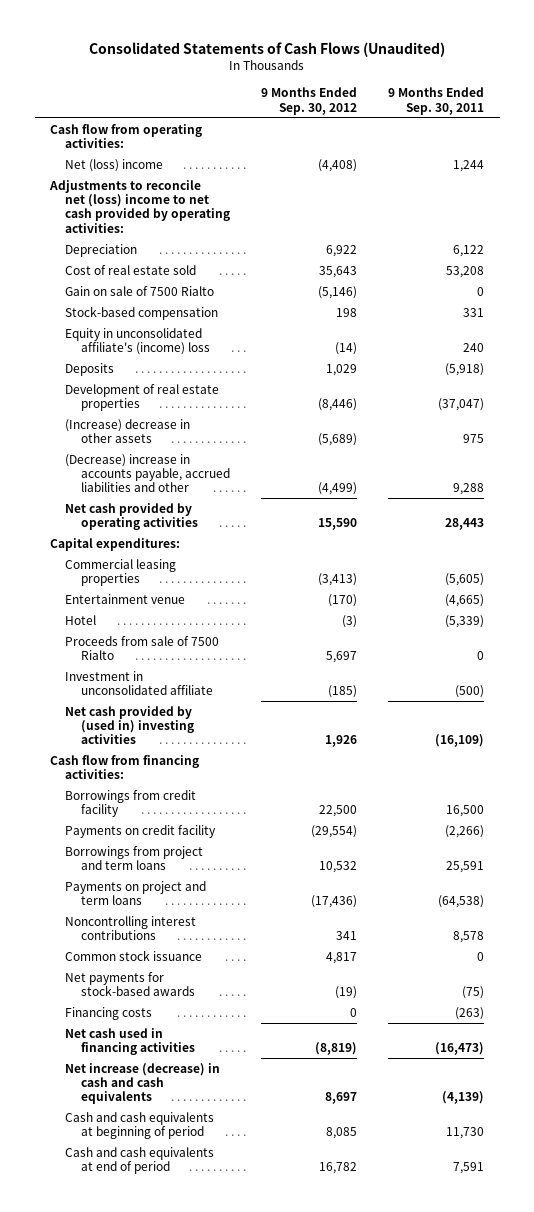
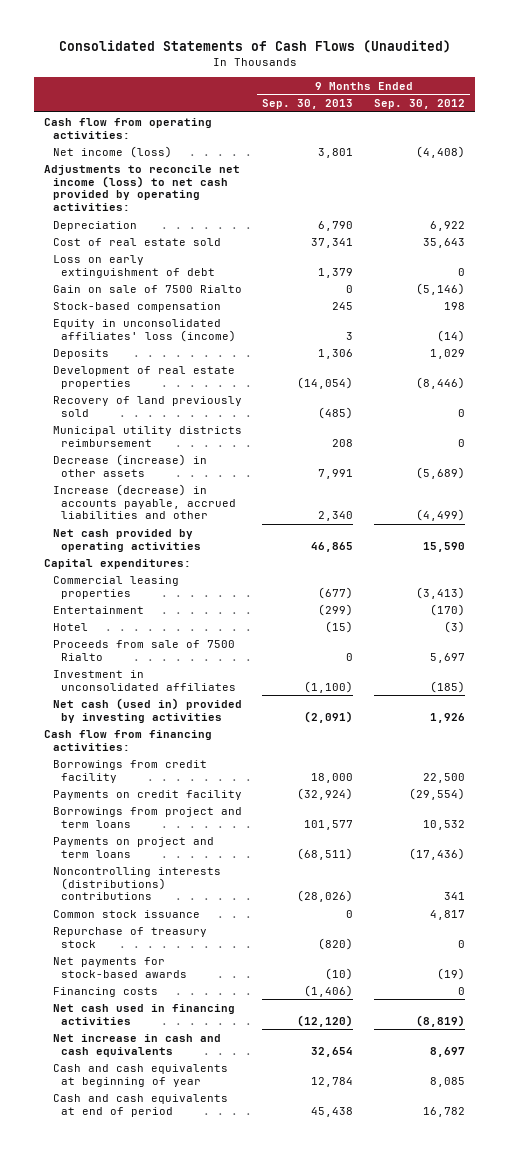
- | 9 Months Ended Sep. 30, 2012 | 9 Months Ended Sep. 30, 2011
+ | 9 Months Ended Sep. 30, 2013 | 9 Months Ended Sep. 30, 2012
- Net (loss) income | (4,408) | 1,244
- Adjustments to reconcile net (loss) income to net cash provided by operating activities:
+ Net income (loss) | 3,801 | (4,408)
+ Adjustments to reconcile net income (loss) to net cash provided by operating activities:
+ Loss on early extinguishment of debt | 1,379 | 0
- Equity in unconsolidated affiliate's (income) loss | (14) | 240
+ Equity in unconsolidated affiliates' loss (income) | 3 | (14)
- (Increase) decrease in other assets | (5,689) | 975
- (Decrease) increase in accounts payable, accrued liabilities and other | (4,499) | 9,288
+ Recovery of land previously sold | (485) | 0
+ Municipal utility districts reimbursement | 208 | 0
+ Decrease (increase) in other assets | 7,991 | (5,689)
+ Increase (decrease) in accounts payable, accrued liabilities and other | 2,340 | (4,499)
- Entertainment venue | (170) | (4,665)
+ Entertainment | (299) | (170)
- Investment in unconsolidated affiliate | (185) | (500)
- Net cash provided by (used in) investing activities | 1,926 | (16,109)
+ Investment in unconsolidated affiliates | (1,100) | (185)
+ Net cash (used in) provided by investing activities | (2,091) | 1,926
- Noncontrolling interest contributions | 341 | 8,578
+ Noncontrolling interests (distributions) contributions | (28,026) | 341
+ Repurchase of treasury stock | (820) | 0
- Net increase (decrease) in cash and cash equivalents | 8,697 | (4,139)
- Cash and cash equivalents at beginning of period | 8,085 | 11,730
+ Net increase in cash and cash equivalents | 32,654 | 8,697
+ Cash and cash equivalents at beginning of year | 12,784 | 8,085

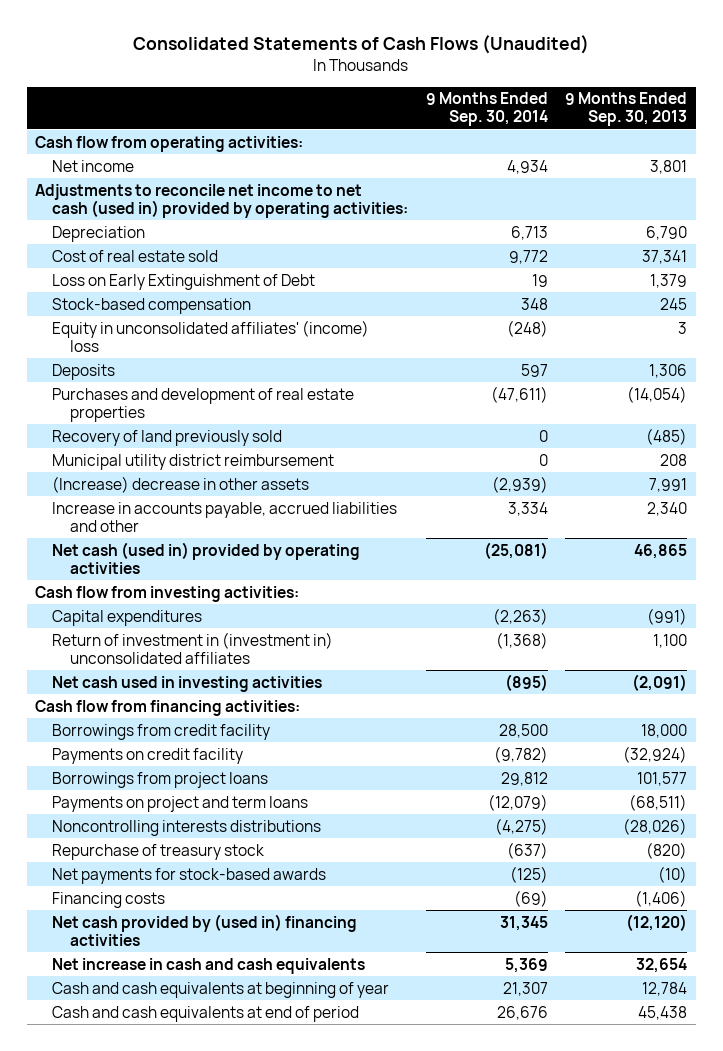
- | 9 Months Ended Sep. 30, 2013 | 9 Months Ended Sep. 30, 2012
+ | 9 Months Ended Sep. 30, 2014 | 9 Months Ended Sep. 30, 2013
- Net income (loss) | 3,801 | (4,408)
- Adjustments to reconcile net income (loss) to net cash provided by operating activities:
+ Net income | 4,934 | 3,801
+ Adjustments to reconcile net income to net cash (used in) provided by operating activities:
- Loss on early extinguishment of debt | 1,379 | 0
- Gain on sale of 7500 Rialto | 0 | (5,146)
+ Loss on Early Extinguishment of Debt | 19 | 1,379
- Equity in unconsolidated affiliates' loss (income) | 3 | (14)
+ Equity in unconsolidated affiliates' (income) loss | (248) | 3
- Development of real estate properties | (14,054) | (8,446)
+ Purchases and development of real estate properties | (47,611) | (14,054)
- Municipal utility districts reimbursement | 208 | 0
- Decrease (increase) in other assets | 7,991 | (5,689)
- Increase (decrease) in accounts payable, accrued liabilities and other | 2,340 | (4,499)
- Net cash provided by operating activities | 46,865 | 15,590
- Capital expenditures:
- Commercial leasing properties | (677) | (3,413)
- Entertainment | (299) | (170)
- Hotel | (15) | (3)
- Proceeds from sale of 7500 Rialto | 0 | 5,697
- Investment in unconsolidated affiliates | (1,100) | (185)
- Net cash (used in) provided by investing activities | (2,091) | 1,926
+ Municipal utility district reimbursement | 0 | 208
+ (Increase) decrease in other assets | (2,939) | 7,991
+ Increase in accounts payable, accrued liabilities and other | 3,334 | 2,340
+ Net cash (used in) provided by operating activities | (25,081) | 46,865
+ Cash flow from investing activities:
+ Capital expenditures | (2,263) | (991)
+ Return of investment in (investment in) unconsolidated affiliates | (1,368) | 1,100
+ Net cash used in investing activities | (895) | (2,091)
- Borrowings from project and term loans | 101,577 | 10,532
+ Borrowings from project loans | 29,812 | 101,577
- Noncontrolling interests (distributions) contributions | (28,026) | 341
- Common stock issuance | 0 | 4,817
+ Noncontrolling interests distributions | (4,275) | (28,026)
- Net cash used in financing activities | (12,120) | (8,819)
+ Net cash provided by (used in) financing activities | 31,345 | (12,120)

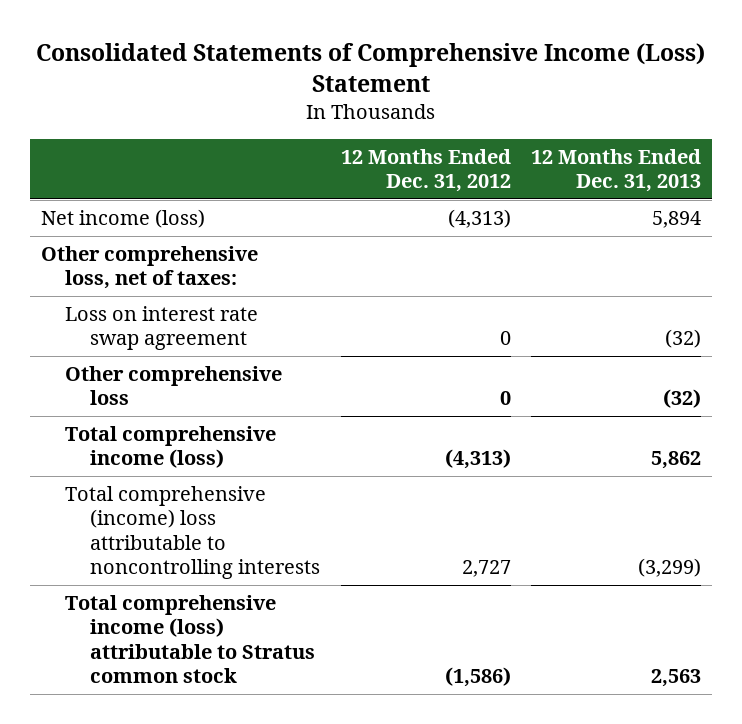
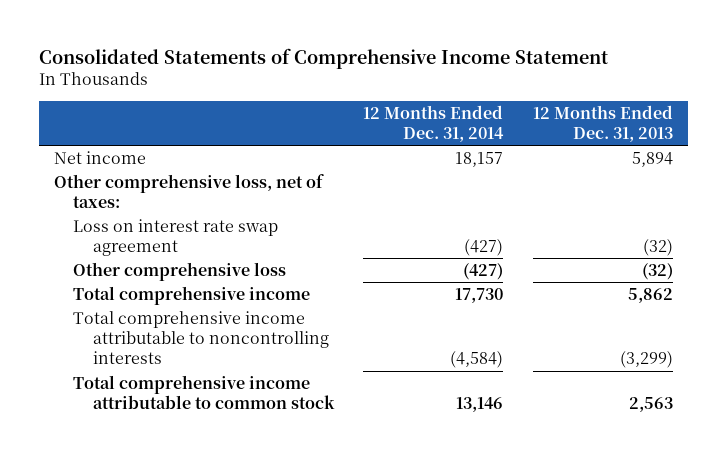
- Consolidated Statements of Comprehensive Income (Loss) Statement
+ Consolidated Statements of Comprehensive Income Statement
- | 12 Months Ended Dec. 31, 2012 | 12 Months Ended Dec. 31, 2013
+ | 12 Months Ended Dec. 31, 2014 | 12 Months Ended Dec. 31, 2013
- Net income (loss) | (4,313) | 5,894
+ Net income | 18,157 | 5,894
- Total comprehensive income (loss) | (4,313) | 5,862
- Total comprehensive (income) loss attributable to noncontrolling interests | 2,727 | (3,299)
- Total comprehensive income (loss) attributable to Stratus common stock | (1,586) | 2,563
+ Total comprehensive income | 17,730 | 5,862
+ Total comprehensive income attributable to noncontrolling interests | (4,584) | (3,299)
+ Total comprehensive income attributable to common stock | 13,146 | 2,563

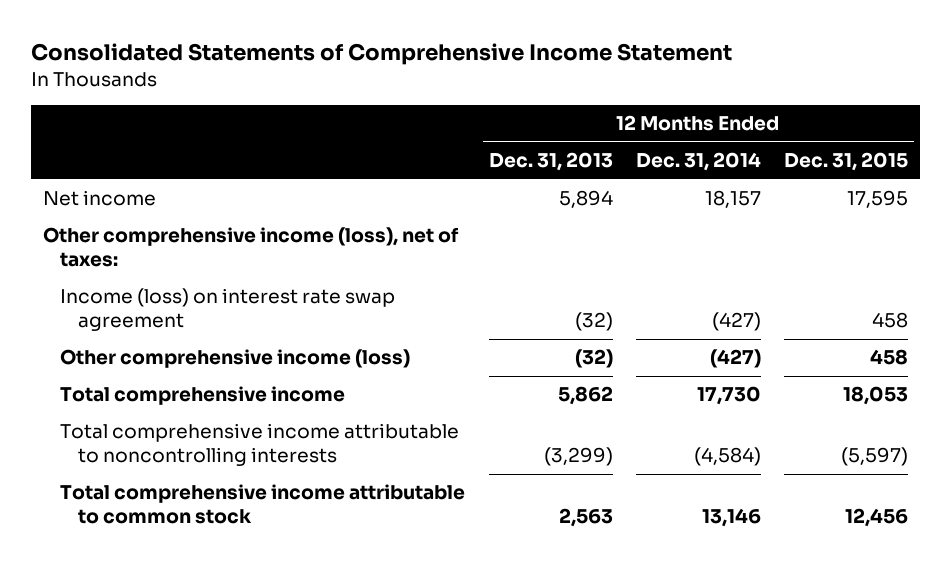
- | 12 Months Ended Dec. 31, 2014 | 12 Months Ended Dec. 31, 2013
+ | 12 Months Ended Dec. 31, 2013 | 12 Months Ended Dec. 31, 2014 | 12 Months Ended Dec. 31, 2015
- Other comprehensive loss, net of taxes:
- Loss on interest rate swap agreement | (427) | (32)
- Other comprehensive loss | (427) | (32)
+ Other comprehensive income (loss), net of taxes:
+ Income (loss) on interest rate swap agreement | (32) | (427) | 458
+ Other comprehensive income (loss) | (32) | (427) | 458

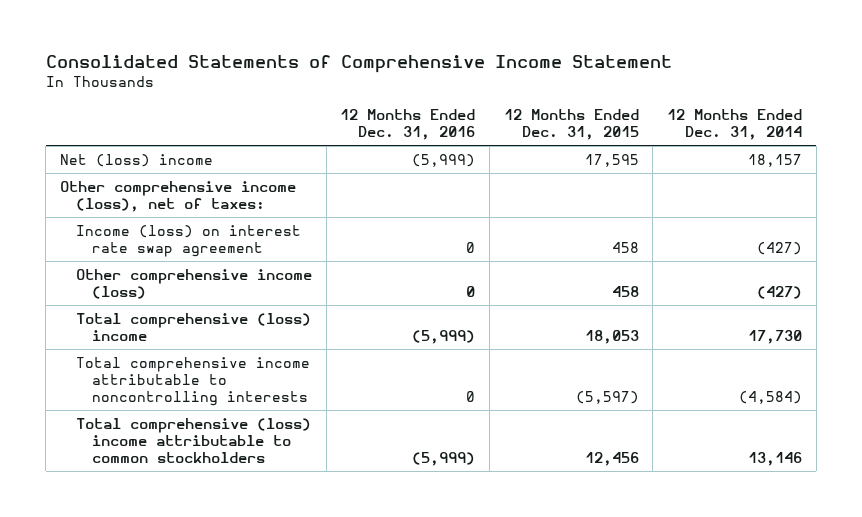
- | 12 Months Ended Dec. 31, 2013 | 12 Months Ended Dec. 31, 2014 | 12 Months Ended Dec. 31, 2015
+ | 12 Months Ended Dec. 31, 2016 | 12 Months Ended Dec. 31, 2015 | 12 Months Ended Dec. 31, 2014
- Net income | 5,894 | 18,157 | 17,595
+ Net (loss) income | (5,999) | 17,595 | 18,157
- Total comprehensive income | 5,862 | 17,730 | 18,053
+ Total comprehensive (loss) income | (5,999) | 18,053 | 17,730
- Total comprehensive income attributable to common stock | 2,563 | 13,146 | 12,456
+ Total comprehensive (loss) income attributable to common stockholders | (5,999) | 12,456 | 13,146

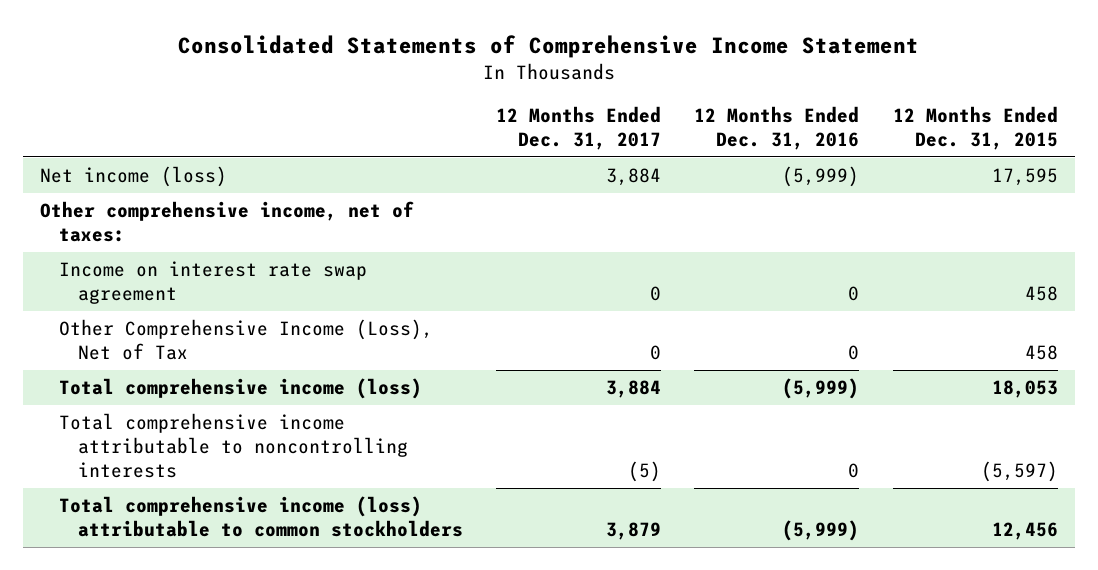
- | 12 Months Ended Dec. 31, 2016 | 12 Months Ended Dec. 31, 2015 | 12 Months Ended Dec. 31, 2014
+ | 12 Months Ended Dec. 31, 2017 | 12 Months Ended Dec. 31, 2016 | 12 Months Ended Dec. 31, 2015
- Net (loss) income | (5,999) | 17,595 | 18,157
- Other comprehensive income (loss), net of taxes:
- Income (loss) on interest rate swap agreement | 0 | 458 | (427)
- Other comprehensive income (loss) | 0 | 458 | (427)
- Total comprehensive (loss) income | (5,999) | 18,053 | 17,730
+ Net income (loss) | 3,884 | (5,999) | 17,595
+ Other comprehensive income, net of taxes:
+ Income on interest rate swap agreement | 0 | 0 | 458
+ Other Comprehensive Income (Loss), Net of Tax | 0 | 0 | 458
+ Total comprehensive income (loss) | 3,884 | (5,999) | 18,053
- Total comprehensive (loss) income attributable to common stockholders | (5,999) | 12,456 | 13,146
+ Total comprehensive income (loss) attributable to common stockholders | 3,879 | (5,999) | 12,456

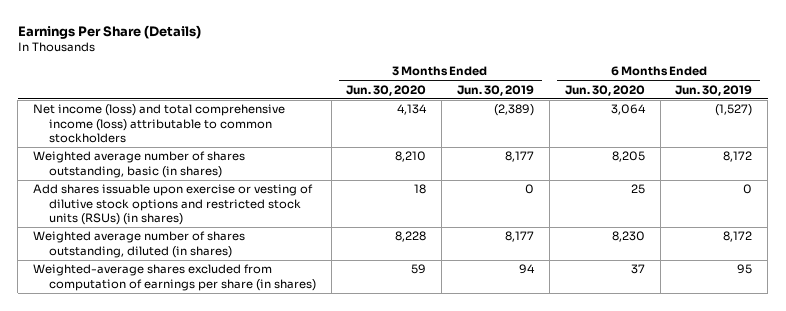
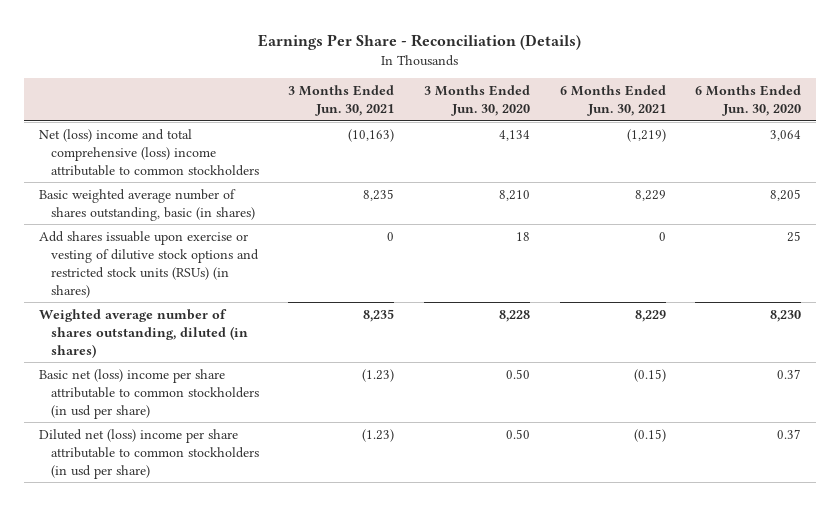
- Earnings Per Share (Details)
+ Earnings Per Share - Reconciliation (Details)
- | 3 Months Ended Jun. 30, 2020 | 3 Months Ended Jun. 30, 2019 | 6 Months Ended Jun. 30, 2020 | 6 Months Ended Jun. 30, 2019
+ | 3 Months Ended Jun. 30, 2021 | 3 Months Ended Jun. 30, 2020 | 6 Months Ended Jun. 30, 2021 | 6 Months Ended Jun. 30, 2020
- Net income (loss) and total comprehensive income (loss) attributable to common stockholders | 4,134 | (2,389) | 3,064 | (1,527)
- Weighted average number of shares outstanding, basic (in shares) | 8,210 | 8,177 | 8,205 | 8,172
+ Net (loss) income and total comprehensive (loss) income attributable to common stockholders | (10,163) | 4,134 | (1,219) | 3,064
+ Basic weighted average number of shares outstanding, basic (in shares) | 8,235 | 8,210 | 8,229 | 8,205
- Weighted-average shares excluded from computation of earnings per share (in shares) | 59 | 94 | 37 | 95
+ Basic net (loss) income per share attributable to common stockholders (in usd per share) | (1.23) | 0.50 | (0.15) | 0.37
+ Diluted net (loss) income per share attributable to common stockholders (in usd per share) | (1.23) | 0.50 | (0.15) | 0.37

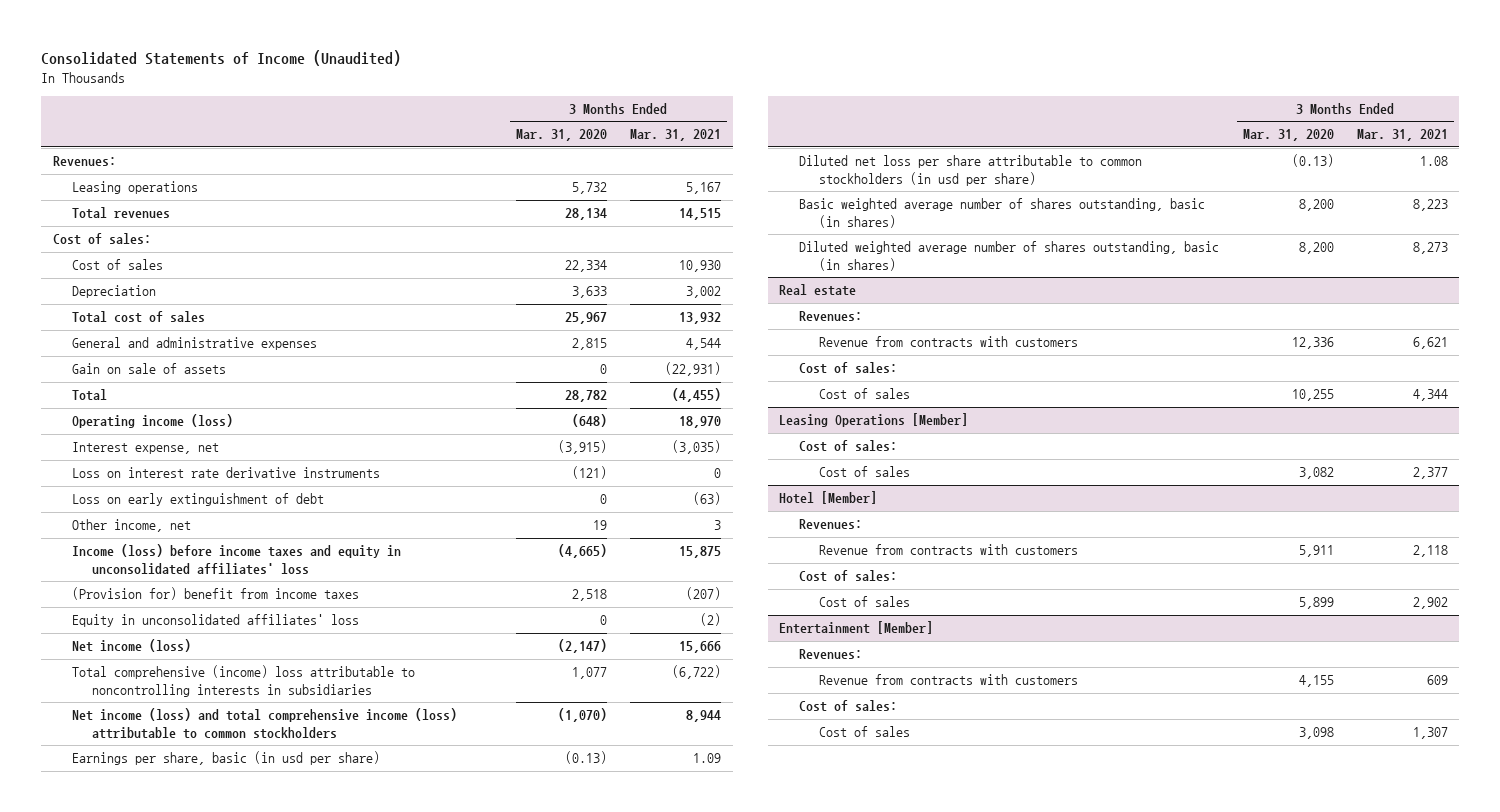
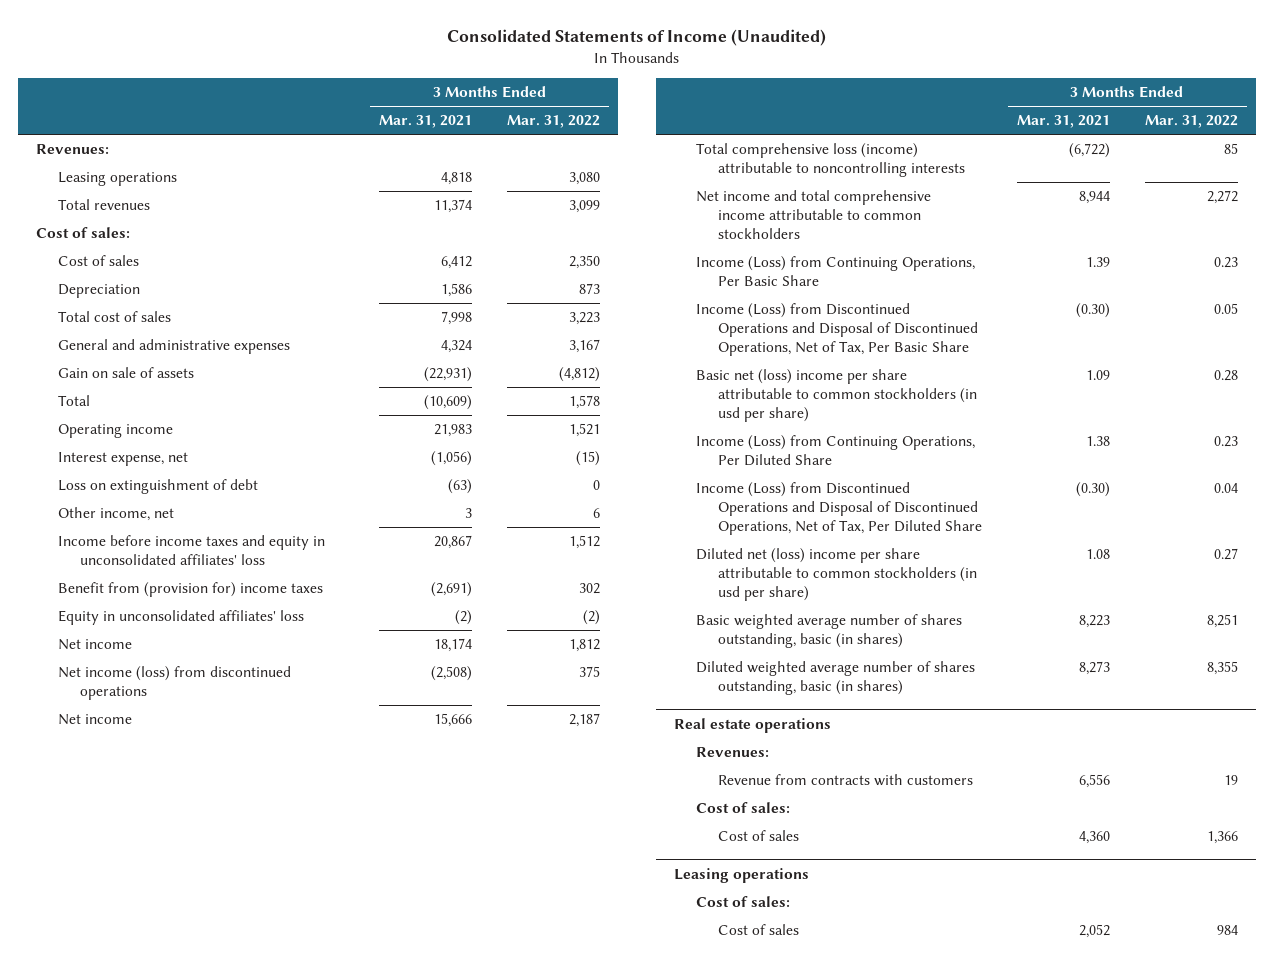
- | 3 Months Ended Mar. 31, 2020 | 3 Months Ended Mar. 31, 2021
+ | 3 Months Ended Mar. 31, 2021 | 3 Months Ended Mar. 31, 2022
- Leasing operations | 5,732 | 5,167
- Total revenues | 28,134 | 14,515
+ Leasing operations | 4,818 | 3,080
+ Total revenues | 11,374 | 3,099
- Cost of sales | 22,334 | 10,930
- Depreciation | 3,633 | 3,002
- Total cost of sales | 25,967 | 13,932
- General and administrative expenses | 2,815 | 4,544
+ Cost of sales | 6,412 | 2,350
+ Depreciation | 1,586 | 873
+ Total cost of sales | 7,998 | 3,223
+ General and administrative expenses | 4,324 | 3,167
- Total | 28,782 | (4,455)
- Operating income (loss) | (648) | 18,970
- Interest expense, net | (3,915) | (3,035)
- Loss on interest rate derivative instruments | (121) | 0
- Loss on early extinguishment of debt | 0 | (63)
+ Total | (10,609) | 1,578
+ Operating income | 21,983 | 1,521
+ Interest expense, net | (1,056) | (15)
+ Loss on extinguishment of debt | (63) | 0
- Income (loss) before income taxes and equity in unconsolidated affiliates' loss | (4,665) | 15,875
- (Provision for) benefit from income taxes | 2,518 | (207)
+ Income before income taxes and equity in unconsolidated affiliates' loss | 20,867 | 1,512
+ Benefit from (provision for) income taxes | (2,691) | 302
- Net income (loss) | (2,147) | 15,666
- Total comprehensive (income) loss attributable to noncontrolling interests in subsidiaries | 1,077 | (6,722)
- Net income (loss) and total comprehensive income (loss) attributable to common stockholders | (1,070) | 8,944
- Earnings per share, basic (in usd per share) | (0.13) | 1.09
- Diluted net loss per share attributable to common stockholders (in usd per share) | (0.13) | 1.08
+ Net income | 18,174 | 1,812
+ Net income (loss) from discontinued operations | (2,508) | 375
+ Net income | 15,666 | 2,187
+ Total comprehensive loss (income) attributable to noncontrolling interests | (6,722) | 85
+ Net income and total comprehensive income attributable to common stockholders | 8,944 | 2,272
+ Income (Loss) from Continuing Operations, Per Basic Share | 1.39 | 0.23
+ Income (Loss) from Discontinued Operations and Disposal of Discontinued Operations, Net of Tax, Per Basic Share | (0.30) | 0.05
+ Basic net (loss) income per share attributable to common stockholders (in usd per share) | 1.09 | 0.28
+ Income (Loss) from Continuing Operations, Per Diluted Share | 1.38 | 0.23
+ Income (Loss) from Discontinued Operations and Disposal of Discontinued Operations, Net of Tax, Per Diluted Share | (0.30) | 0.04
+ Diluted net (loss) income per share attributable to common stockholders (in usd per share) | 1.08 | 0.27
- Real estate
- Revenues:
- Revenue from contracts with customers | 12,336 | 6,621
- Cost of sales:
- Cost of sales | 10,255 | 4,344
- Leasing Operations [Member]
- Cost of sales:
- Cost of sales | 3,082 | 2,377
- Hotel [Member]
+ Real estate operations
- Revenue from contracts with customers | 5,911 | 2,118
+ Revenue from contracts with customers | 6,556 | 19
- Cost of sales | 5,899 | 2,902
- Entertainment [Member]
- Revenues:
- Revenue from contracts with customers | 4,155 | 609
+ Cost of sales | 4,360 | 1,366
+ Leasing operations
- Cost of sales | 3,098 | 1,307
+ Cost of sales | 2,052 | 984

